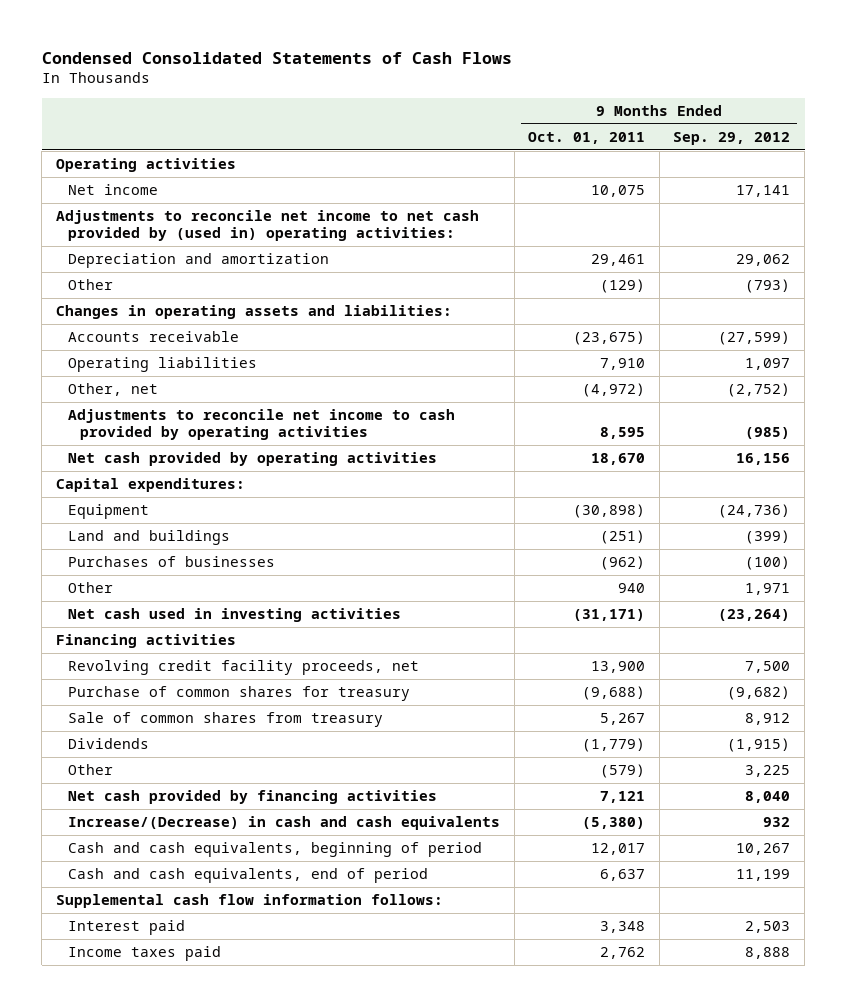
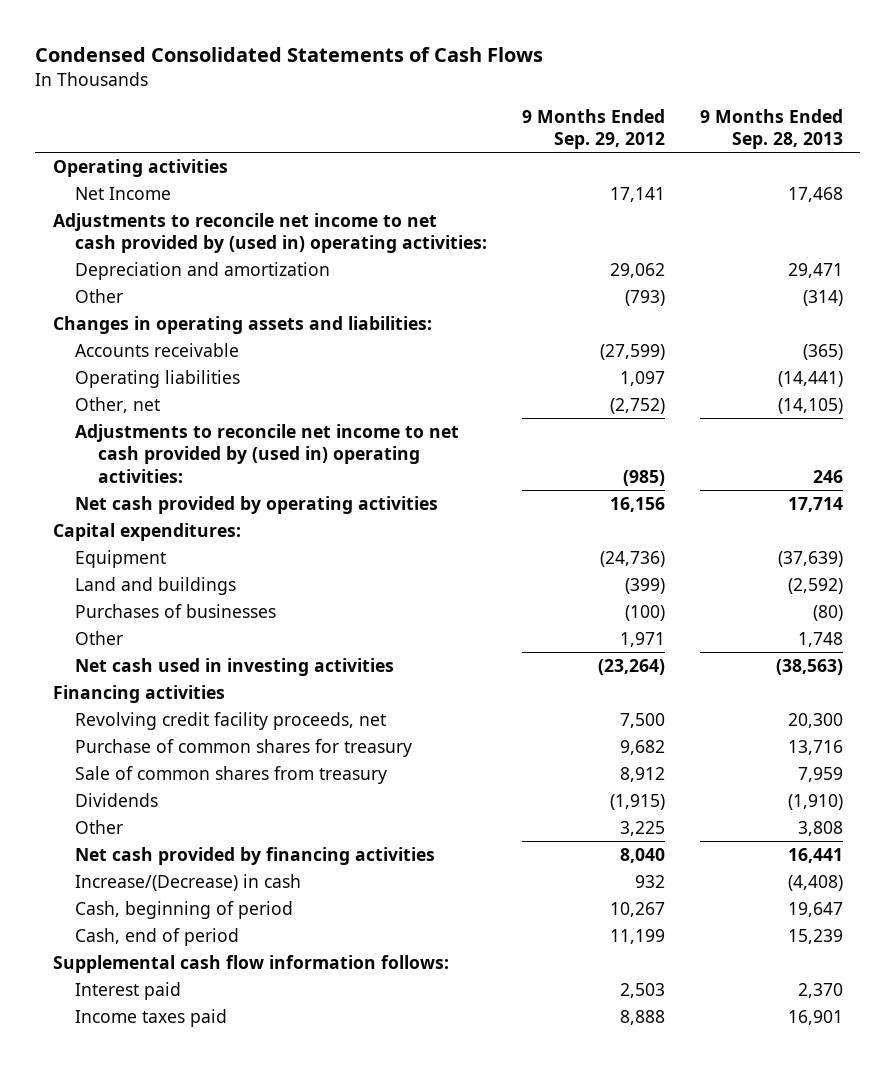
- | 9 Months Ended Oct. 01, 2011 | 9 Months Ended Sep. 29, 2012
+ | 9 Months Ended Sep. 29, 2012 | 9 Months Ended Sep. 28, 2013
- Net income | 10,075 | 17,141
+ Net Income | 17,141 | 17,468
- Adjustments to reconcile net income to cash provided by operating activities | 8,595 | (985)
+ Adjustments to reconcile net income to net cash provided by (used in) operating activities: | (985) | 246
- Purchase of common shares for treasury | (9,688) | (9,682)
+ Purchase of common shares for treasury | 9,682 | 13,716
- Increase/(Decrease) in cash and cash equivalents | (5,380) | 932
- Cash and cash equivalents, beginning of period | 12,017 | 10,267
- Cash and cash equivalents, end of period | 6,637 | 11,199
+ Increase/(Decrease) in cash | 932 | (4,408)
+ Cash, beginning of period | 10,267 | 19,647
+ Cash, end of period | 11,199 | 15,239

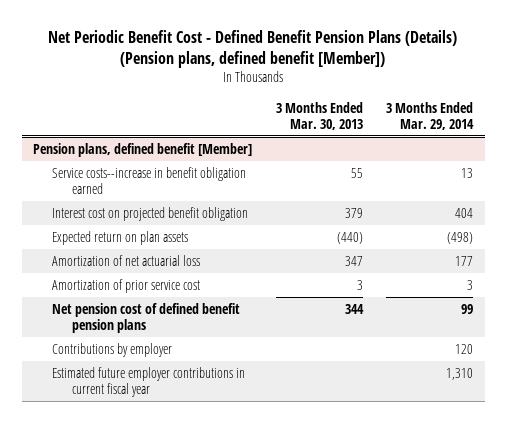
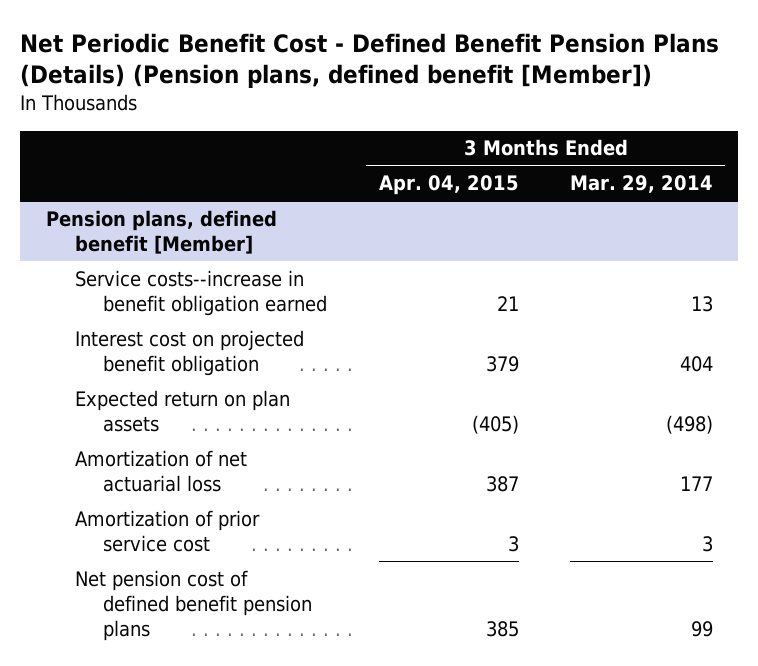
- | 3 Months Ended Mar. 30, 2013 | 3 Months Ended Mar. 29, 2014
+ | 3 Months Ended Apr. 04, 2015 | 3 Months Ended Mar. 29, 2014
@ Pension plans, defined benefit [Member]
- Contributions by employer | | 120
- Estimated future employer contributions in current fiscal year | | 1,310

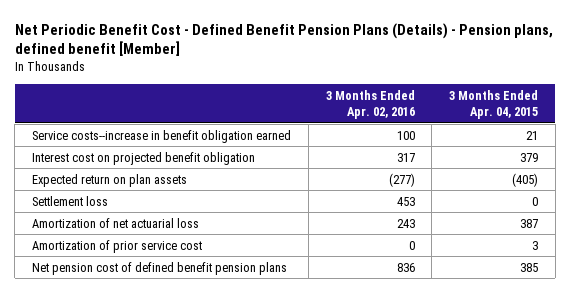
- Net Periodic Benefit Cost - Defined Benefit Pension Plans (Details) (Pension plans, defined benefit [Member])
+ Net Periodic Benefit Cost - Defined Benefit Pension Plans (Details) - Pension plans, defined benefit [Member]
- | 3 Months Ended Apr. 04, 2015 | 3 Months Ended Mar. 29, 2014
+ | 3 Months Ended Apr. 02, 2016 | 3 Months Ended Apr. 04, 2015
- Pension plans, defined benefit [Member]
+ Settlement loss | 453 | 0

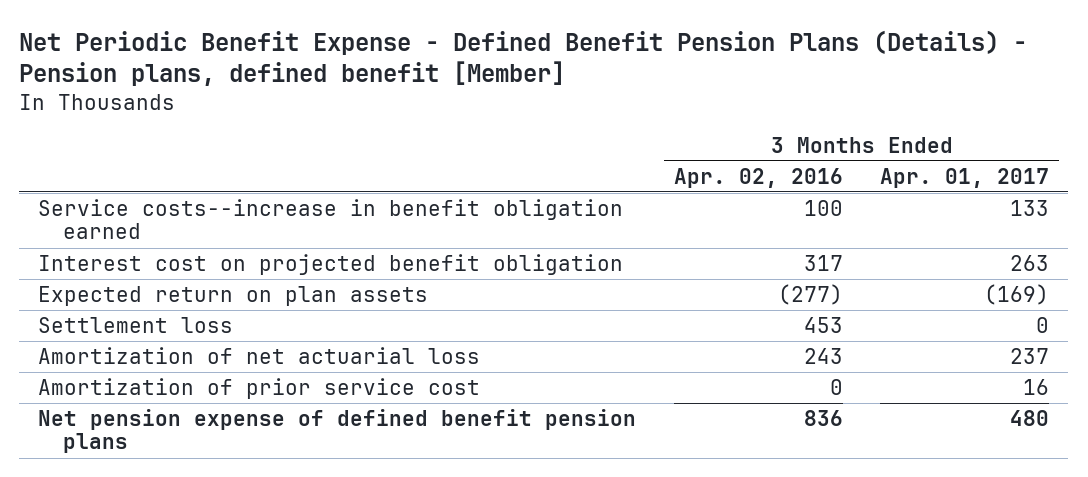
- Net Periodic Benefit Cost - Defined Benefit Pension Plans (Details) - Pension plans, defined benefit [Member]
+ Net Periodic Benefit Expense - Defined Benefit Pension Plans (Details) - Pension plans, defined benefit [Member]
- | 3 Months Ended Apr. 02, 2016 | 3 Months Ended Apr. 04, 2015
+ | 3 Months Ended Apr. 02, 2016 | 3 Months Ended Apr. 01, 2017
- Net pension cost of defined benefit pension plans | 836 | 385
+ Net pension expense of defined benefit pension plans | 836 | 480

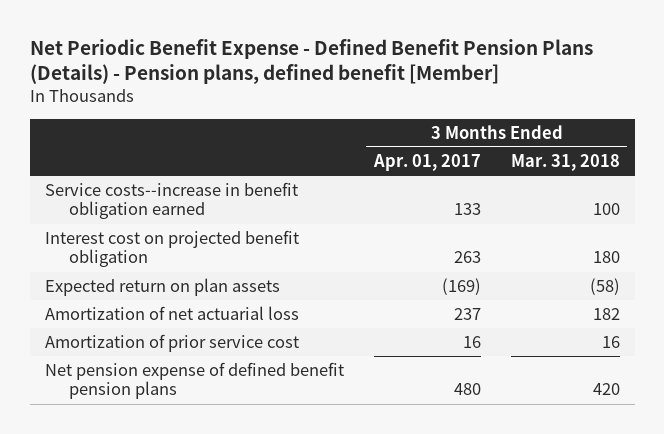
- | 3 Months Ended Apr. 02, 2016 | 3 Months Ended Apr. 01, 2017
+ | 3 Months Ended Apr. 01, 2017 | 3 Months Ended Mar. 31, 2018
- Settlement loss | 453 | 0

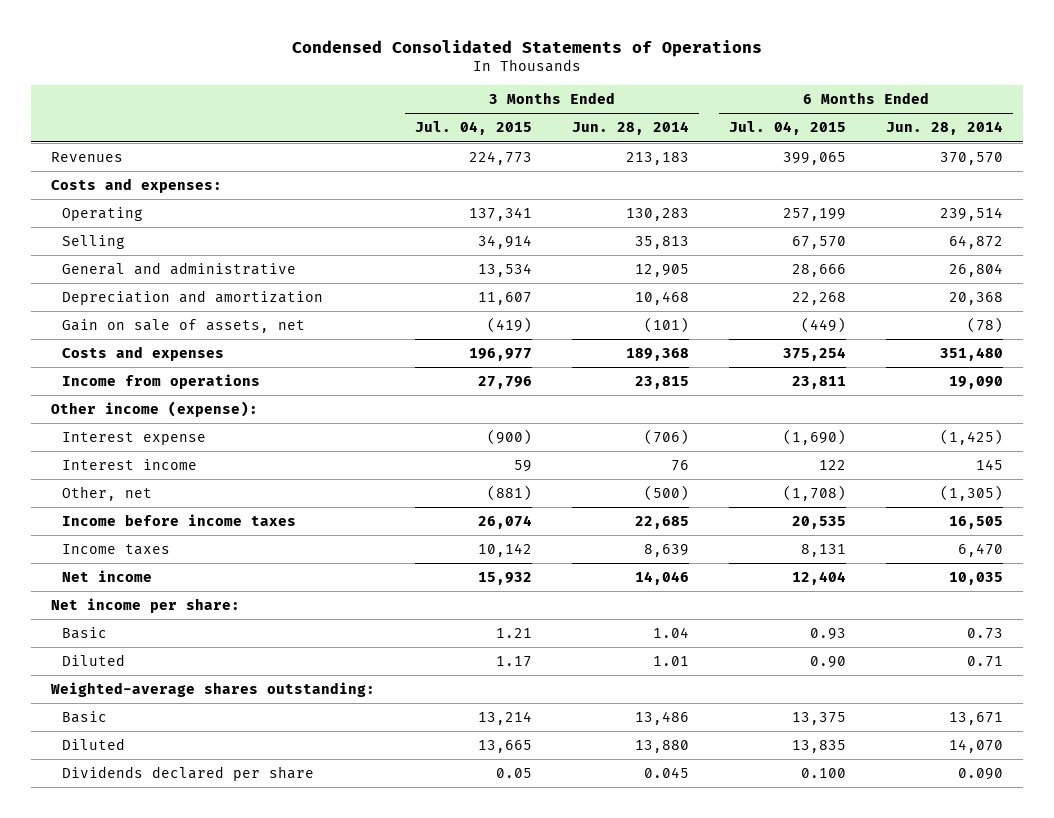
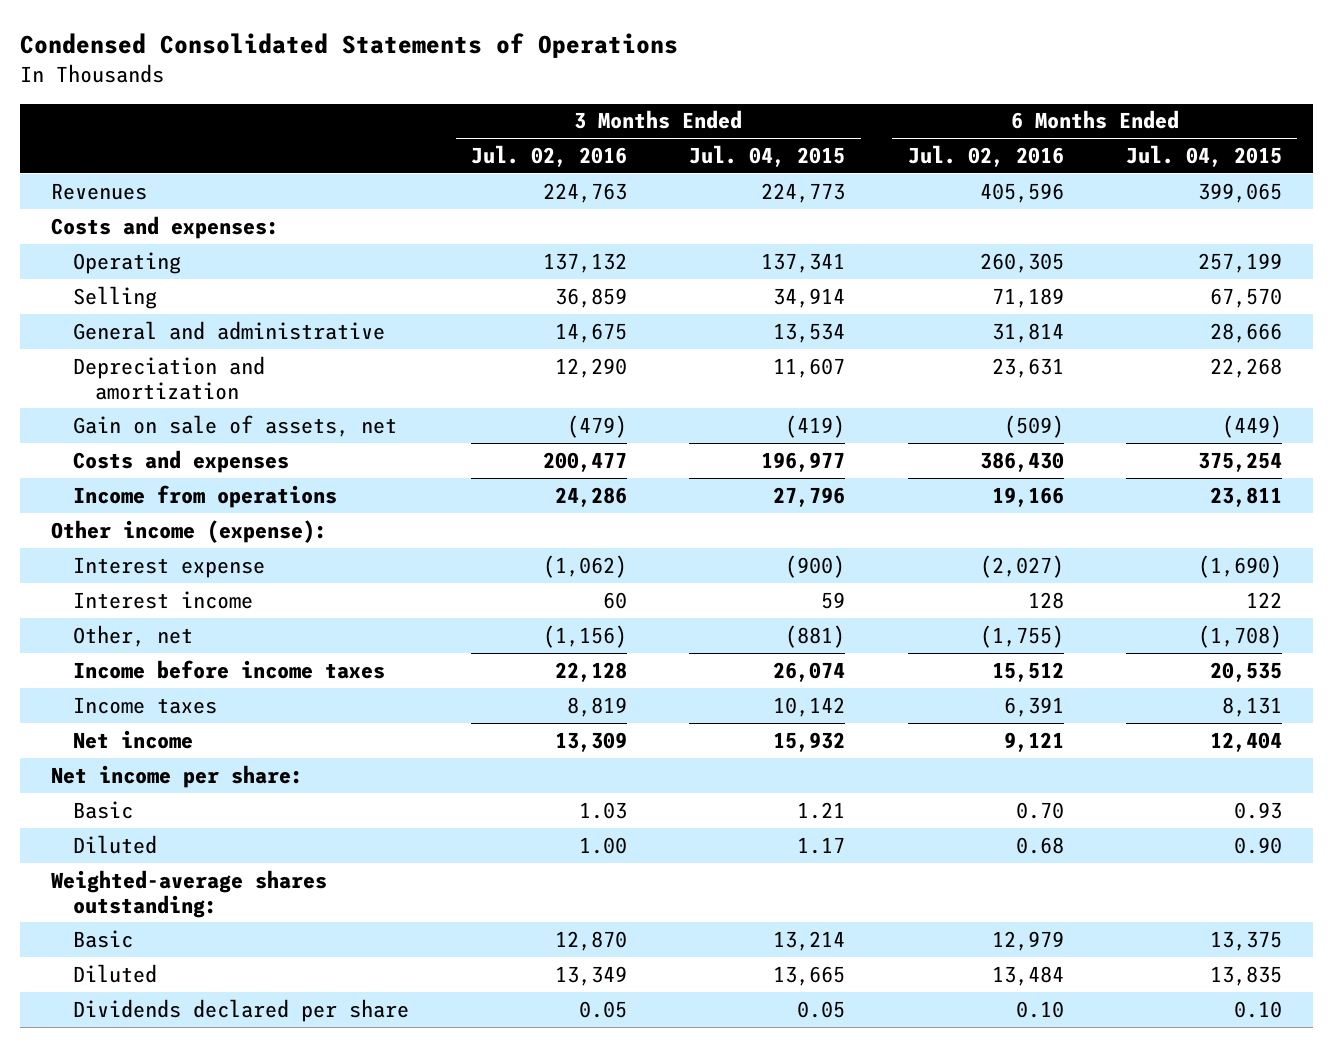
- | 3 Months Ended Jul. 04, 2015 | 3 Months Ended Jun. 28, 2014 | 6 Months Ended Jul. 04, 2015 | 6 Months Ended Jun. 28, 2014
+ | 3 Months Ended Jul. 02, 2016 | 3 Months Ended Jul. 04, 2015 | 6 Months Ended Jul. 02, 2016 | 6 Months Ended Jul. 04, 2015
- Dividends declared per share | 0.05 | 0.045 | 0.100 | 0.090
+ Dividends declared per share | 0.05 | 0.05 | 0.10 | 0.10

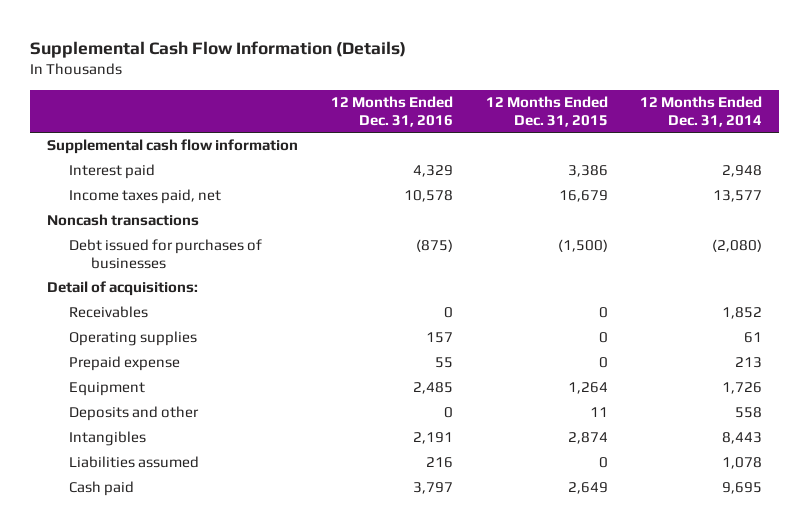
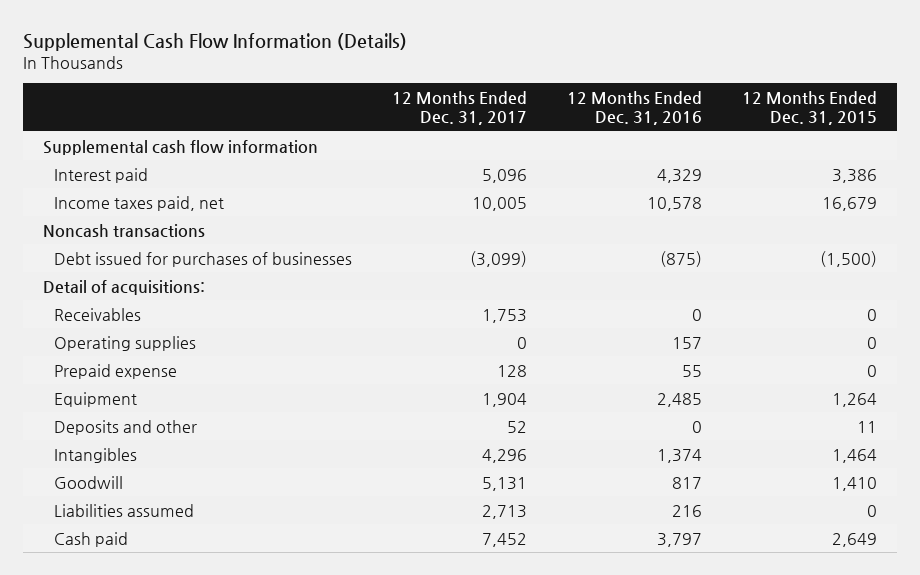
- | 12 Months Ended Dec. 31, 2016 | 12 Months Ended Dec. 31, 2015 | 12 Months Ended Dec. 31, 2014
+ | 12 Months Ended Dec. 31, 2017 | 12 Months Ended Dec. 31, 2016 | 12 Months Ended Dec. 31, 2015
- Intangibles | 2,191 | 2,874 | 8,443
+ Intangibles | 4,296 | 1,374 | 1,464
+ Goodwill | 5,131 | 817 | 1,410

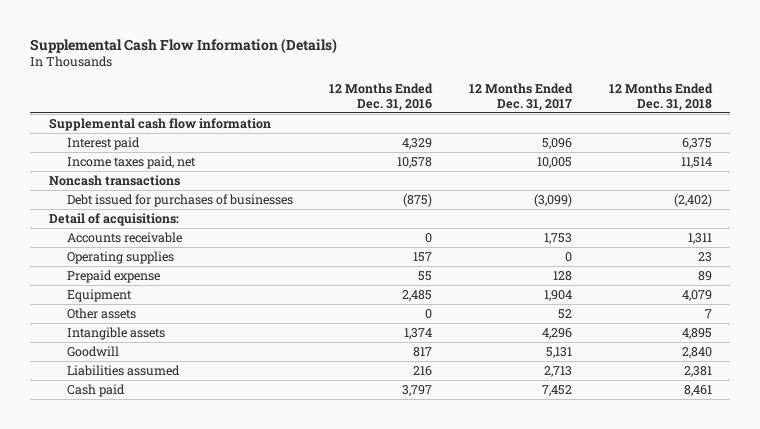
- | 12 Months Ended Dec. 31, 2017 | 12 Months Ended Dec. 31, 2016 | 12 Months Ended Dec. 31, 2015
+ | 12 Months Ended Dec. 31, 2016 | 12 Months Ended Dec. 31, 2017 | 12 Months Ended Dec. 31, 2018
- Receivables | 1,753 | 0 | 0
+ Accounts receivable | 0 | 1,753 | 1,311
- Deposits and other | 52 | 0 | 11
- Intangibles | 4,296 | 1,374 | 1,464
+ Other assets | 0 | 52 | 7
+ Intangible assets | 1,374 | 4,296 | 4,895

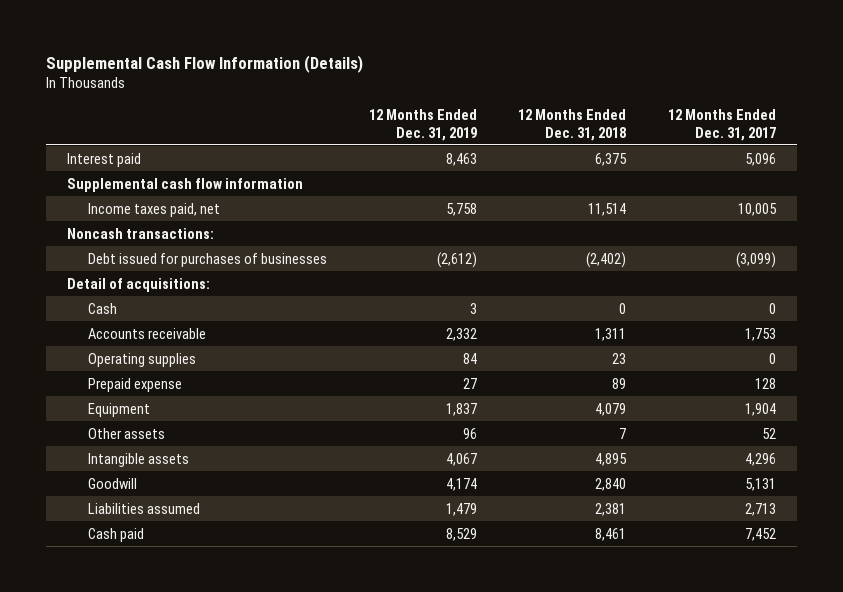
- | 12 Months Ended Dec. 31, 2016 | 12 Months Ended Dec. 31, 2017 | 12 Months Ended Dec. 31, 2018
+ | 12 Months Ended Dec. 31, 2019 | 12 Months Ended Dec. 31, 2018 | 12 Months Ended Dec. 31, 2017
moved down: Supplemental cash flow information
- Noncash transactions
+ Noncash transactions:
+ Cash | 3 | 0 | 0

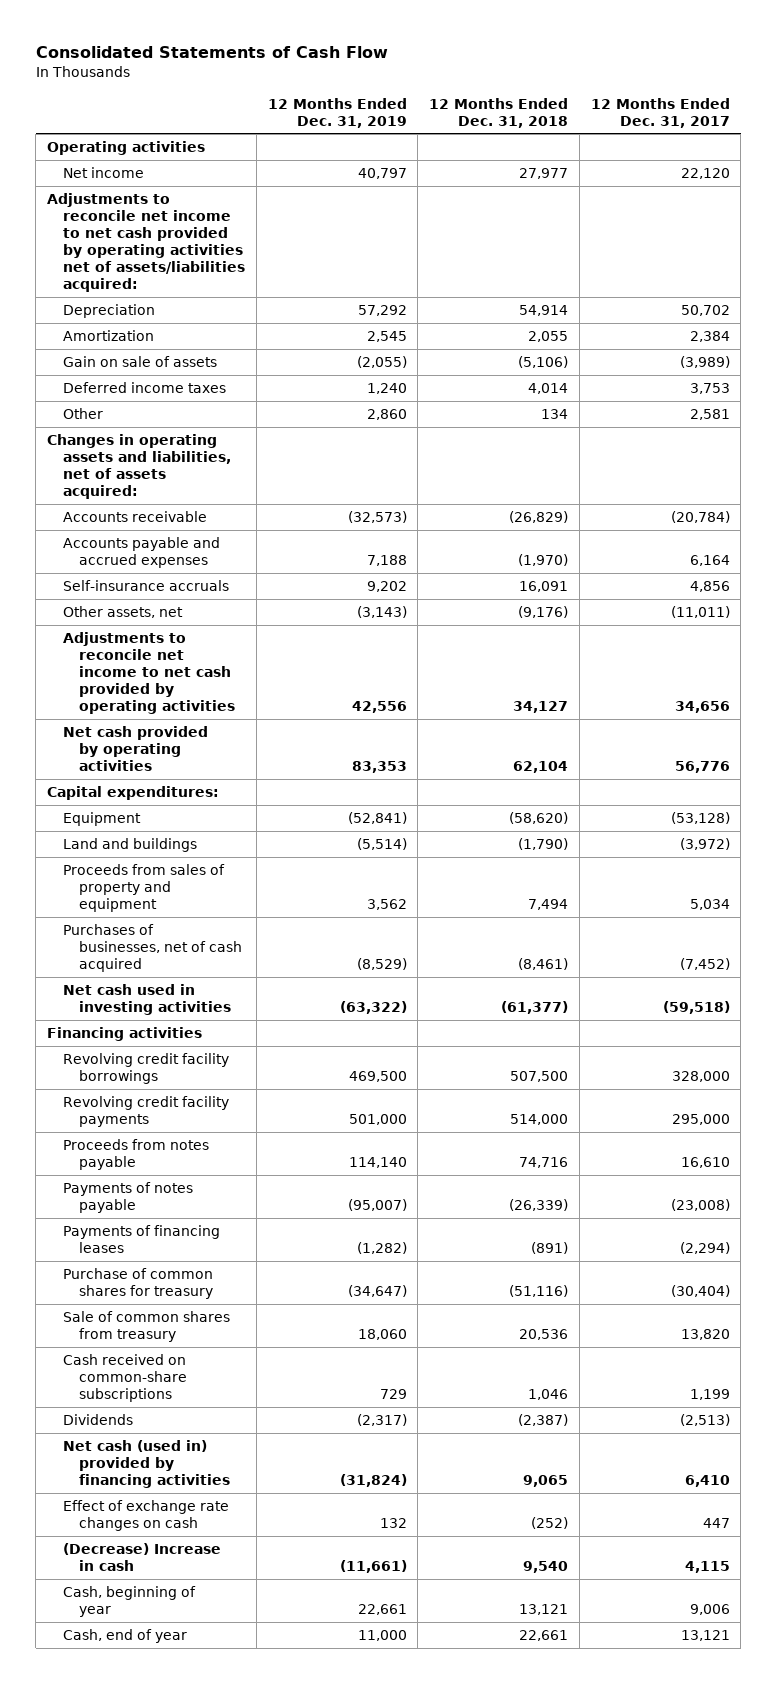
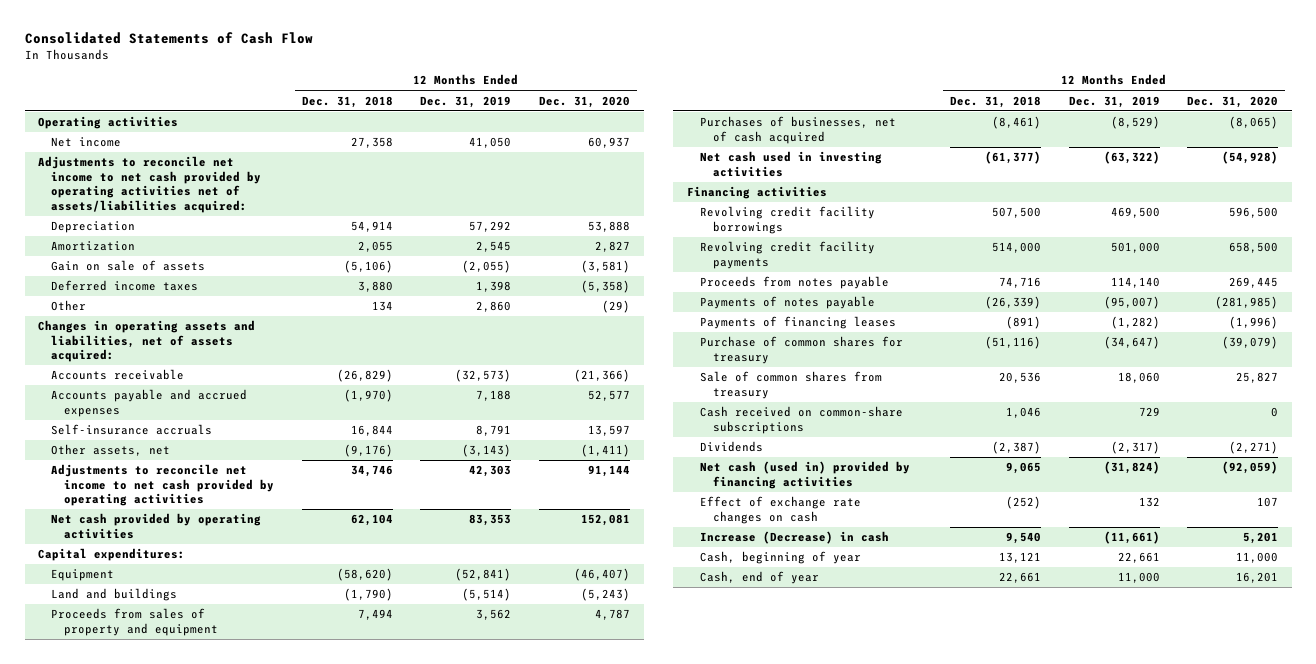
- | 12 Months Ended Dec. 31, 2019 | 12 Months Ended Dec. 31, 2018 | 12 Months Ended Dec. 31, 2017
+ | 12 Months Ended Dec. 31, 2018 | 12 Months Ended Dec. 31, 2019 | 12 Months Ended Dec. 31, 2020
- Net income | 40,797 | 27,977 | 22,120
+ Net income | 27,358 | 41,050 | 60,937
- Deferred income taxes | 1,240 | 4,014 | 3,753
+ Deferred income taxes | 3,880 | 1,398 | (5,358)
- Self-insurance accruals | 9,202 | 16,091 | 4,856
+ Self-insurance accruals | 16,844 | 8,791 | 13,597
- Adjustments to reconcile net income to net cash provided by operating activities | 42,556 | 34,127 | 34,656
+ Adjustments to reconcile net income to net cash provided by operating activities | 34,746 | 42,303 | 91,144
- (Decrease) Increase in cash | (11,661) | 9,540 | 4,115
+ Increase (Decrease) in cash | 9,540 | (11,661) | 5,201

